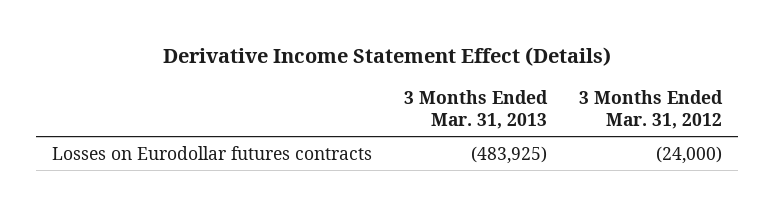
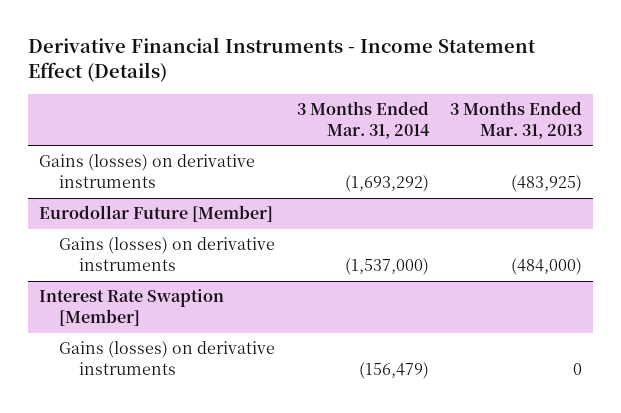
- Derivative Income Statement Effect (Details)
+ Derivative Financial Instruments - Income Statement Effect (Details)
- | 3 Months Ended Mar. 31, 2013 | 3 Months Ended Mar. 31, 2012
+ | 3 Months Ended Mar. 31, 2014 | 3 Months Ended Mar. 31, 2013
- Losses on Eurodollar futures contracts | (483,925) | (24,000)
+ Gains (losses) on derivative instruments | (1,693,292) | (483,925)
+ Eurodollar Future [Member]
+ Gains (losses) on derivative instruments | (1,537,000) | (484,000)
+ Interest Rate Swaption [Member]
+ Gains (losses) on derivative instruments | (156,479) | 0

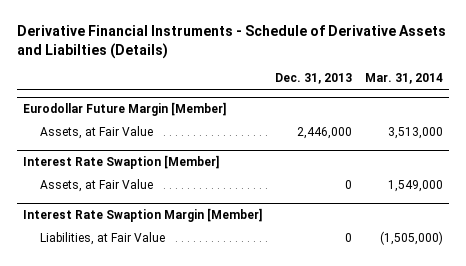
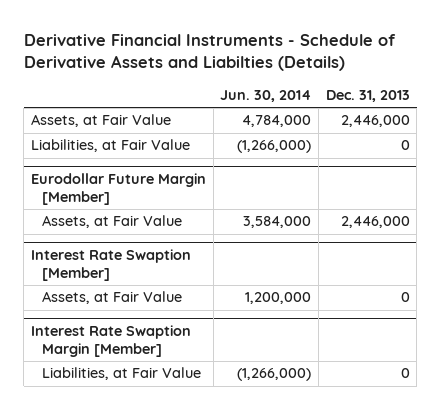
- | Dec. 31, 2013 | Mar. 31, 2014
+ | Jun. 30, 2014 | Dec. 31, 2013
+ Assets, at Fair Value | 4,784,000 | 2,446,000
+ Liabilities, at Fair Value | (1,266,000) | 0

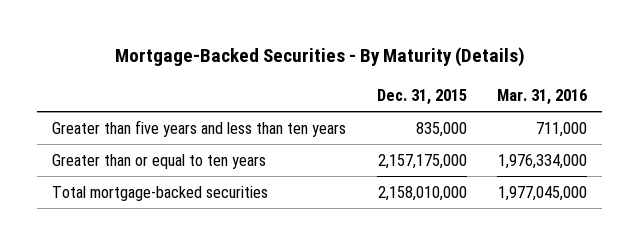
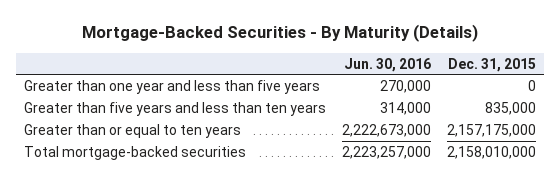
- | Dec. 31, 2015 | Mar. 31, 2016
+ | Jun. 30, 2016 | Dec. 31, 2015
+ Greater than one year and less than five years | 270,000 | 0

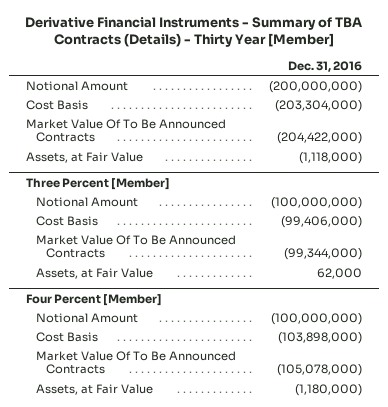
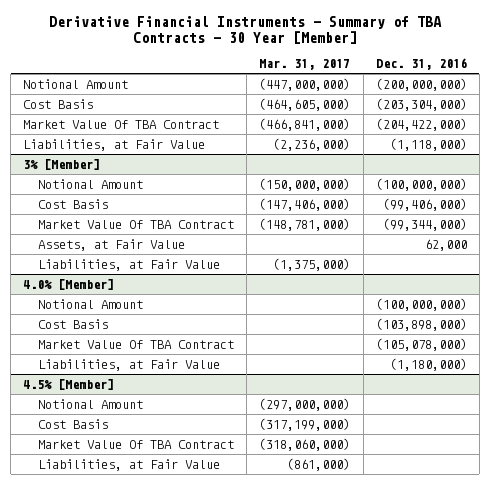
- Derivative Financial Instruments - Summary of TBA Contracts (Details) - Thirty Year [Member]
+ Derivative Financial Instruments - Summary of TBA Contracts - 30 Year [Member]
- | Dec. 31, 2016
+ | Mar. 31, 2017 | Dec. 31, 2016
- Market Value Of To Be Announced Contracts | (204,422,000)
- Assets, at Fair Value | (1,118,000)
- Three Percent [Member]
+ Market Value Of TBA Contract | (466,841,000) | (204,422,000)
+ Liabilities, at Fair Value | (2,236,000) | (1,118,000)
+ 3% [Member]
- Market Value Of To Be Announced Contracts | (99,344,000)
+ Market Value Of TBA Contract | (148,781,000) | (99,344,000)
- Four Percent [Member]
+ Liabilities, at Fair Value | (1,375,000) |
+ 4.0% [Member]
- Market Value Of To Be Announced Contracts | (105,078,000)
- Assets, at Fair Value | (1,180,000)
+ Market Value Of TBA Contract | | (105,078,000)
+ Liabilities, at Fair Value | | (1,180,000)
+ 4.5% [Member]
+ Notional Amount | (297,000,000) |
+ Cost Basis | (317,199,000) |
+ Market Value Of TBA Contract | (318,060,000) |
+ Liabilities, at Fair Value | (861,000) |

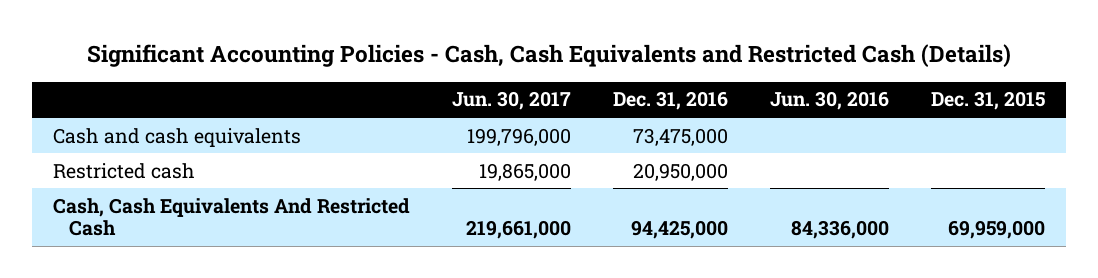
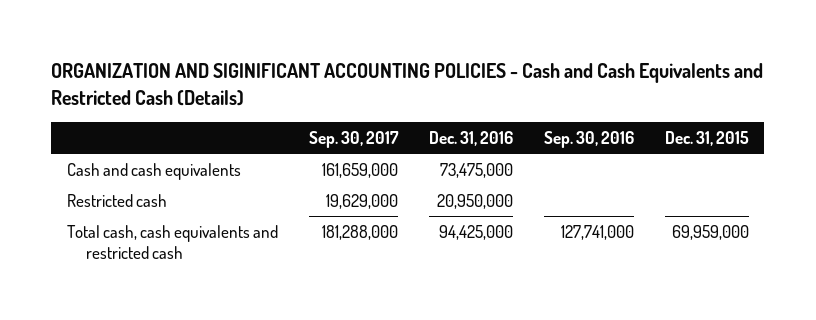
- Significant Accounting Policies - Cash, Cash Equivalents and Restricted Cash (Details)
+ ORGANIZATION AND SIGINIFICANT ACCOUNTING POLICIES - Cash and Cash Equivalents and Restricted Cash (Details)
- | Jun. 30, 2017 | Dec. 31, 2016 | Jun. 30, 2016 | Dec. 31, 2015
+ | Sep. 30, 2017 | Dec. 31, 2016 | Sep. 30, 2016 | Dec. 31, 2015
- Cash, Cash Equivalents And Restricted Cash | 219,661,000 | 94,425,000 | 84,336,000 | 69,959,000
+ Total cash, cash equivalents and restricted cash | 181,288,000 | 94,425,000 | 127,741,000 | 69,959,000

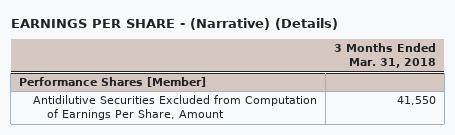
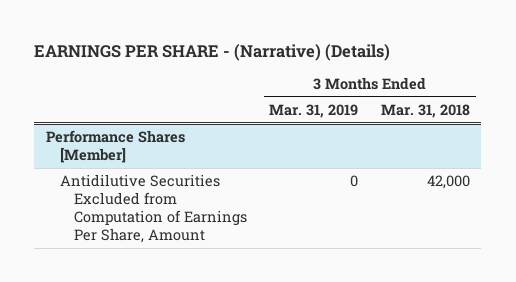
- | 3 Months Ended Mar. 31, 2018
+ | 3 Months Ended Mar. 31, 2019 | 3 Months Ended Mar. 31, 2018
@ Performance Shares [Member]
- Antidilutive Securities Excluded from Computation of Earnings Per Share, Amount | 41,550
+ Antidilutive Securities Excluded from Computation of Earnings Per Share, Amount | 0 | 42,000

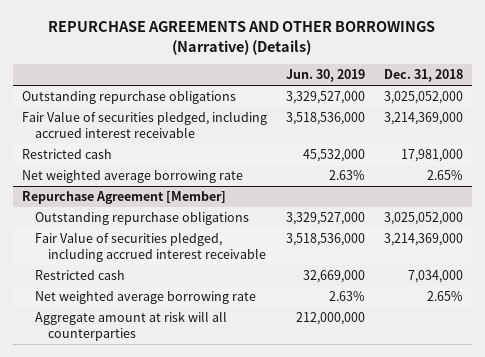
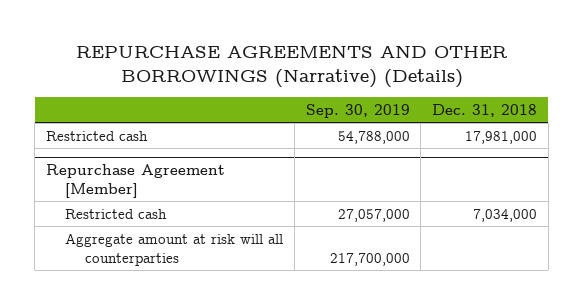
- | Jun. 30, 2019 | Dec. 31, 2018
+ | Sep. 30, 2019 | Dec. 31, 2018
- Outstanding repurchase obligations | 3,329,527,000 | 3,025,052,000
- Fair Value of securities pledged, including accrued interest receivable | 3,518,536,000 | 3,214,369,000
- Net weighted average borrowing rate | 2.63% | 2.65%
@ Repurchase Agreement [Member]
- Outstanding repurchase obligations | 3,329,527,000 | 3,025,052,000
- Fair Value of securities pledged, including accrued interest receivable | 3,518,536,000 | 3,214,369,000
- Net weighted average borrowing rate | 2.63% | 2.65%

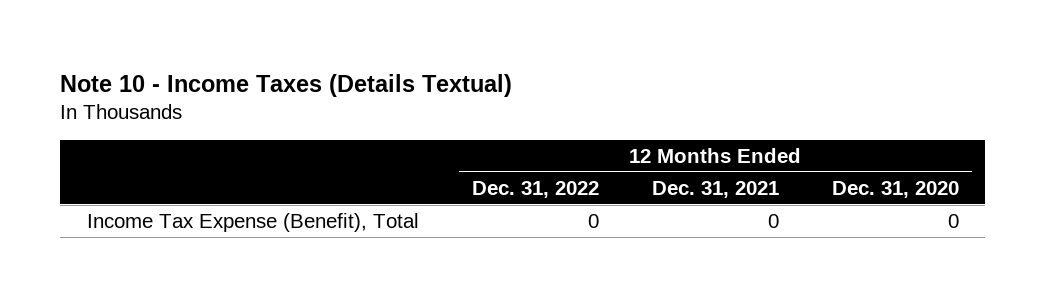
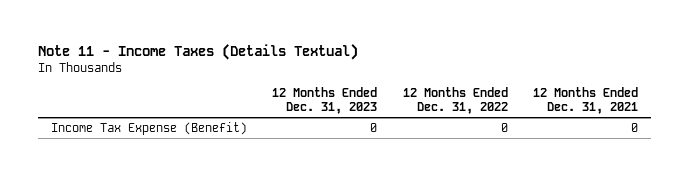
- Note 10 - Income Taxes (Details Textual)
+ Note 11 - Income Taxes (Details Textual)
- | 12 Months Ended Dec. 31, 2022 | 12 Months Ended Dec. 31, 2021 | 12 Months Ended Dec. 31, 2020
+ | 12 Months Ended Dec. 31, 2023 | 12 Months Ended Dec. 31, 2022 | 12 Months Ended Dec. 31, 2021
- Income Tax Expense (Benefit), Total | 0 | 0 | 0
+ Income Tax Expense (Benefit) | 0 | 0 | 0

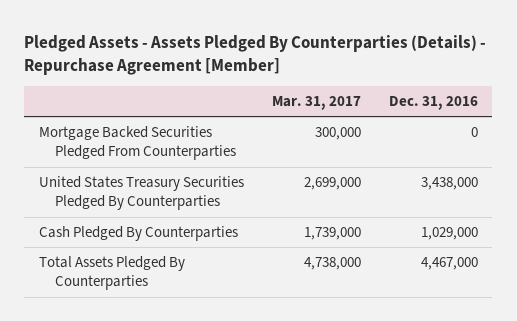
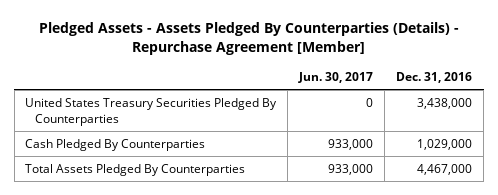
- | Mar. 31, 2017 | Dec. 31, 2016
+ | Jun. 30, 2017 | Dec. 31, 2016
- Mortgage Backed Securities Pledged From Counterparties | 300,000 | 0

